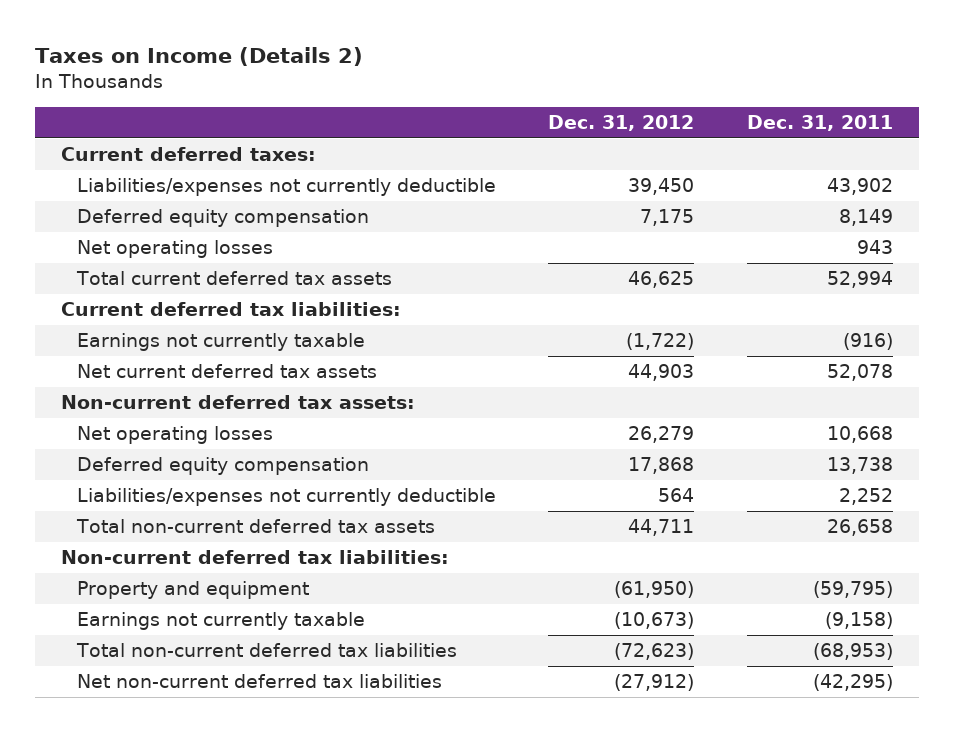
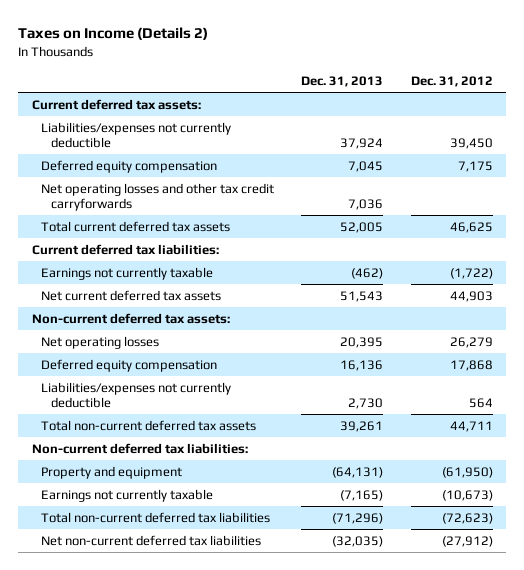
- | Dec. 31, 2012 | Dec. 31, 2011
+ | Dec. 31, 2013 | Dec. 31, 2012
- Current deferred taxes:
+ Current deferred tax assets:
- Net operating losses | | 943
+ Net operating losses and other tax credit carryforwards | 7,036 |

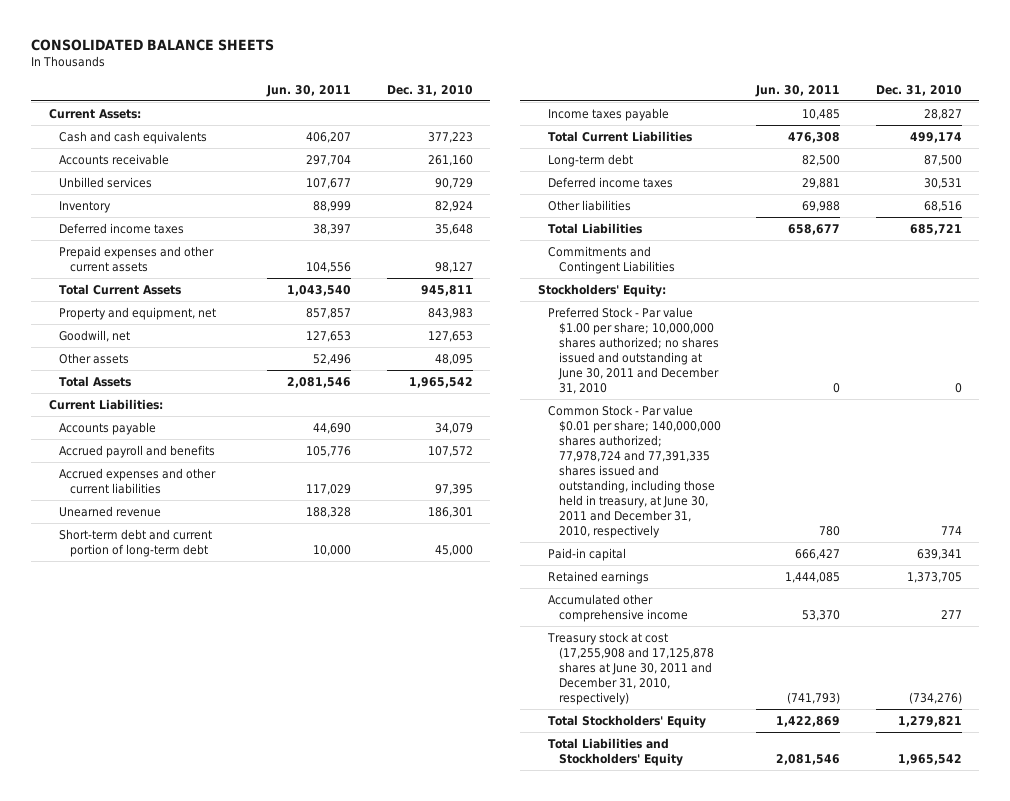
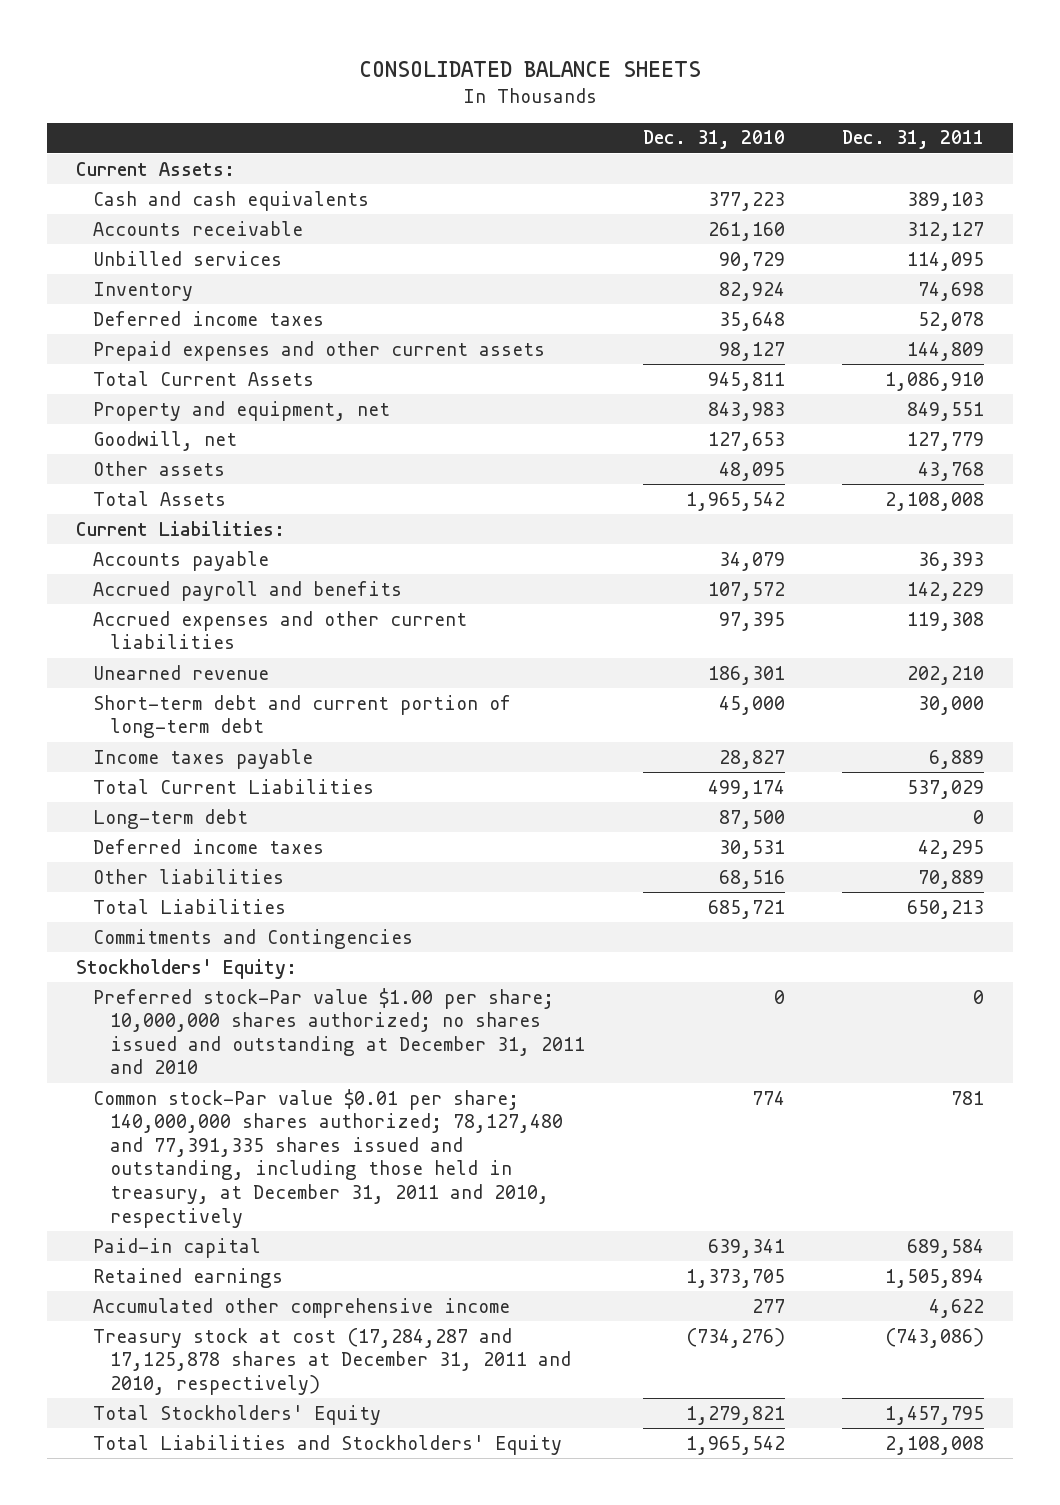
- | Jun. 30, 2011 | Dec. 31, 2010
+ | Dec. 31, 2010 | Dec. 31, 2011
- Commitments and Contingent Liabilities
+ Commitments and Contingencies
- Preferred Stock - Par value $1.00 per share; 10,000,000 shares authorized; no shares issued and outstanding at June 30, 2011 and December 31, 2010 | 0 | 0
- Common Stock - Par value $0.01 per share; 140,000,000 shares authorized; 77,978,724 and 77,391,335 shares issued and outstanding, including those held in treasury, at June 30, 2011 and December 31, 2010, respectively | 780 | 774
+ Preferred stock-Par value $1.00 per share; 10,000,000 shares authorized; no shares issued and outstanding at December 31, 2011 and 2010 | 0 | 0
+ Common stock-Par value $0.01 per share; 140,000,000 shares authorized; 78,127,480 and 77,391,335 shares issued and outstanding, including those held in treasury, at December 31, 2011 and 2010, respectively | 774 | 781
- Treasury stock at cost (17,255,908 and 17,125,878 shares at June 30, 2011 and December 31, 2010, respectively) | (741,793) | (734,276)
+ Treasury stock at cost (17,284,287 and 17,125,878 shares at December 31, 2011 and 2010, respectively) | (734,276) | (743,086)

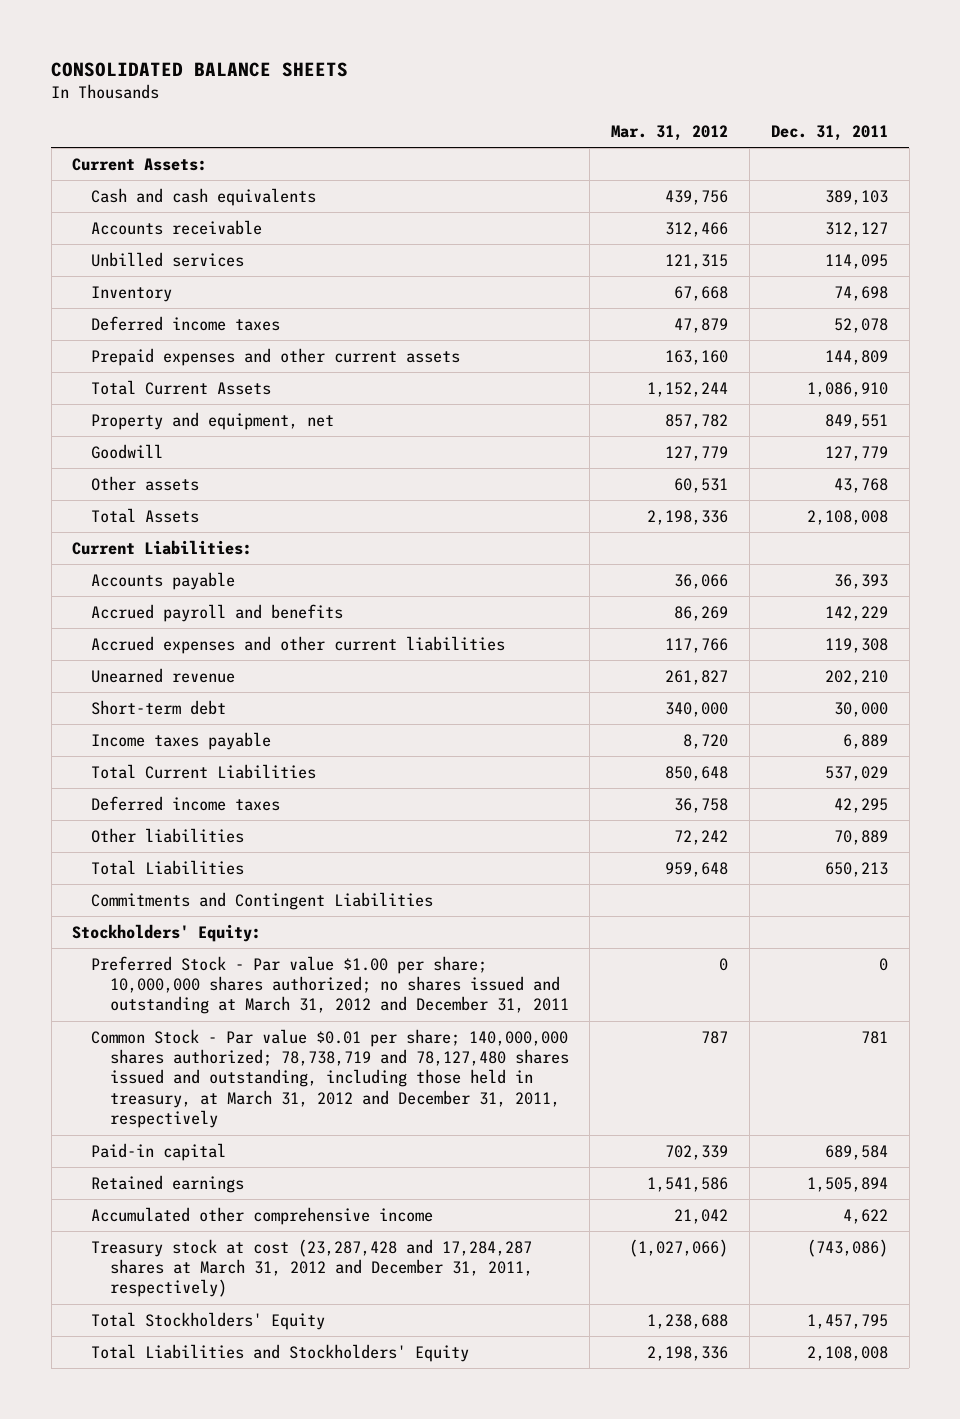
- | Dec. 31, 2010 | Dec. 31, 2011
+ | Mar. 31, 2012 | Dec. 31, 2011
- Goodwill, net | 127,653 | 127,779
+ Goodwill | 127,779 | 127,779
- Short-term debt and current portion of long-term debt | 45,000 | 30,000
+ Short-term debt | 340,000 | 30,000
- Long-term debt | 87,500 | 0
- Commitments and Contingencies
+ Commitments and Contingent Liabilities
- Preferred stock-Par value $1.00 per share; 10,000,000 shares authorized; no shares issued and outstanding at December 31, 2011 and 2010 | 0 | 0
- Common stock-Par value $0.01 per share; 140,000,000 shares authorized; 78,127,480 and 77,391,335 shares issued and outstanding, including those held in treasury, at December 31, 2011 and 2010, respectively | 774 | 781
+ Preferred Stock - Par value $1.00 per share; 10,000,000 shares authorized; no shares issued and outstanding at March 31, 2012 and December 31, 2011 | 0 | 0
+ Common Stock - Par value $0.01 per share; 140,000,000 shares authorized; 78,738,719 and 78,127,480 shares issued and outstanding, including those held in treasury, at March 31, 2012 and December 31, 2011, respectively | 787 | 781
- Treasury stock at cost (17,284,287 and 17,125,878 shares at December 31, 2011 and 2010, respectively) | (734,276) | (743,086)
+ Treasury stock at cost (23,287,428 and 17,284,287 shares at March 31, 2012 and December 31, 2011, respectively) | (1,027,066) | (743,086)

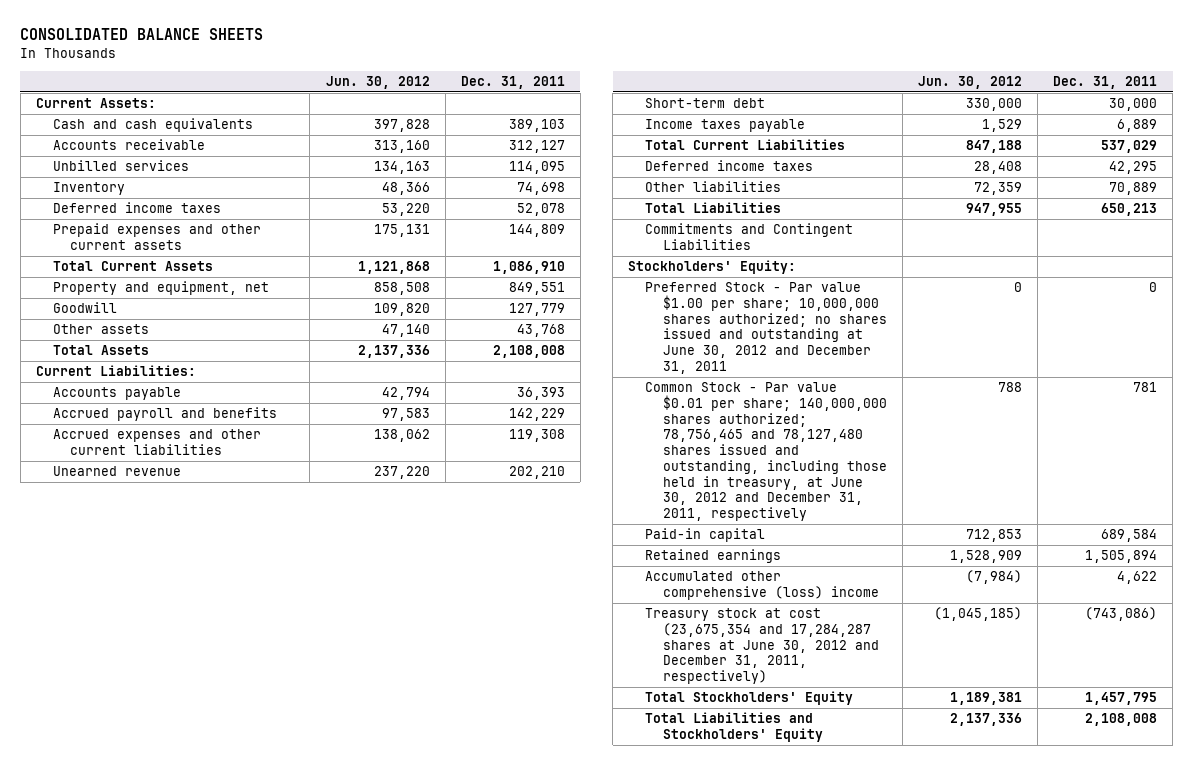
- | Mar. 31, 2012 | Dec. 31, 2011
+ | Jun. 30, 2012 | Dec. 31, 2011
- Preferred Stock - Par value $1.00 per share; 10,000,000 shares authorized; no shares issued and outstanding at March 31, 2012 and December 31, 2011 | 0 | 0
- Common Stock - Par value $0.01 per share; 140,000,000 shares authorized; 78,738,719 and 78,127,480 shares issued and outstanding, including those held in treasury, at March 31, 2012 and December 31, 2011, respectively | 787 | 781
+ Preferred Stock - Par value $1.00 per share; 10,000,000 shares authorized; no shares issued and outstanding at June 30, 2012 and December 31, 2011 | 0 | 0
+ Common Stock - Par value $0.01 per share; 140,000,000 shares authorized; 78,756,465 and 78,127,480 shares issued and outstanding, including those held in treasury, at June 30, 2012 and December 31, 2011, respectively | 788 | 781
- Accumulated other comprehensive income | 21,042 | 4,622
- Treasury stock at cost (23,287,428 and 17,284,287 shares at March 31, 2012 and December 31, 2011, respectively) | (1,027,066) | (743,086)
+ Accumulated other comprehensive (loss) income | (7,984) | 4,622
+ Treasury stock at cost (23,675,354 and 17,284,287 shares at June 30, 2012 and December 31, 2011, respectively) | (1,045,185) | (743,086)

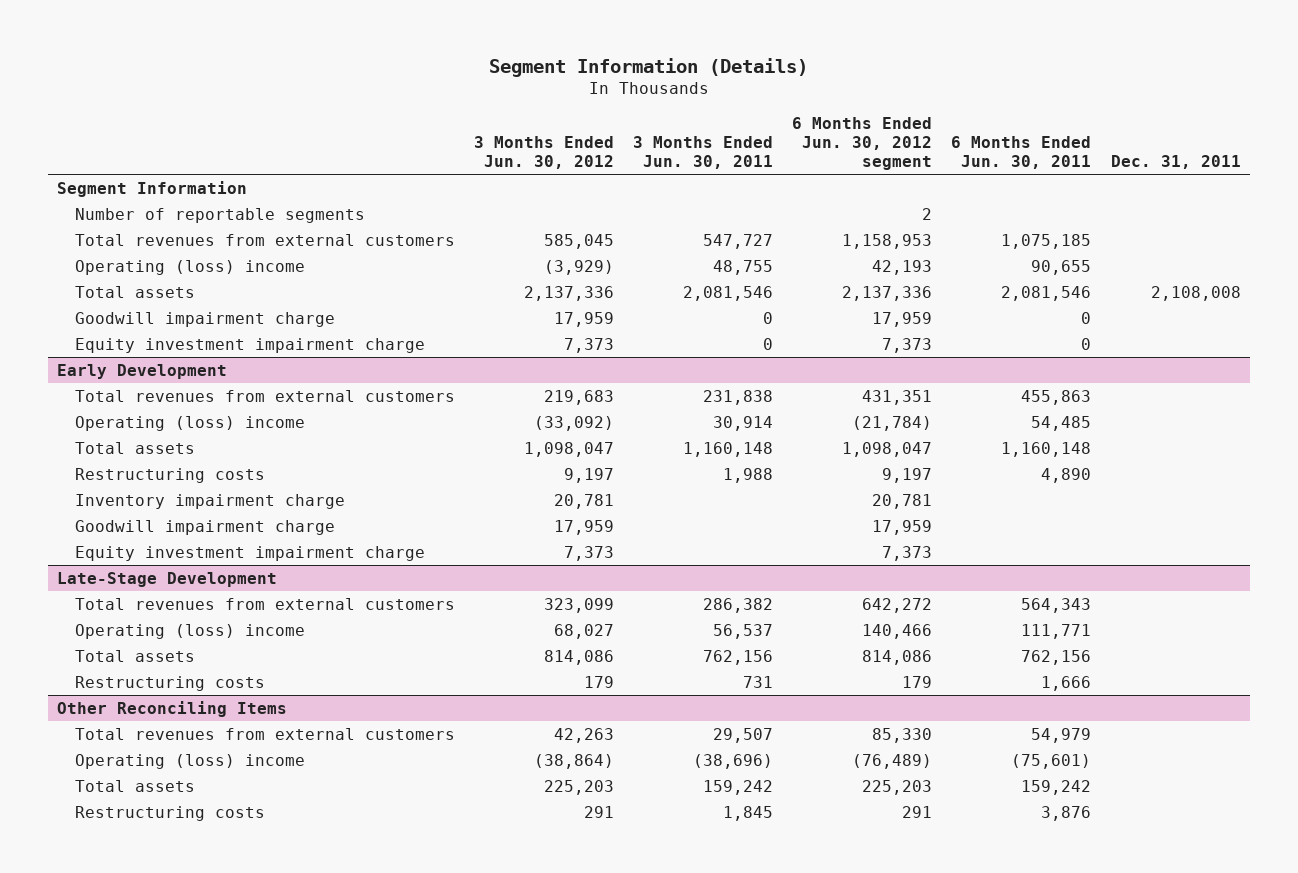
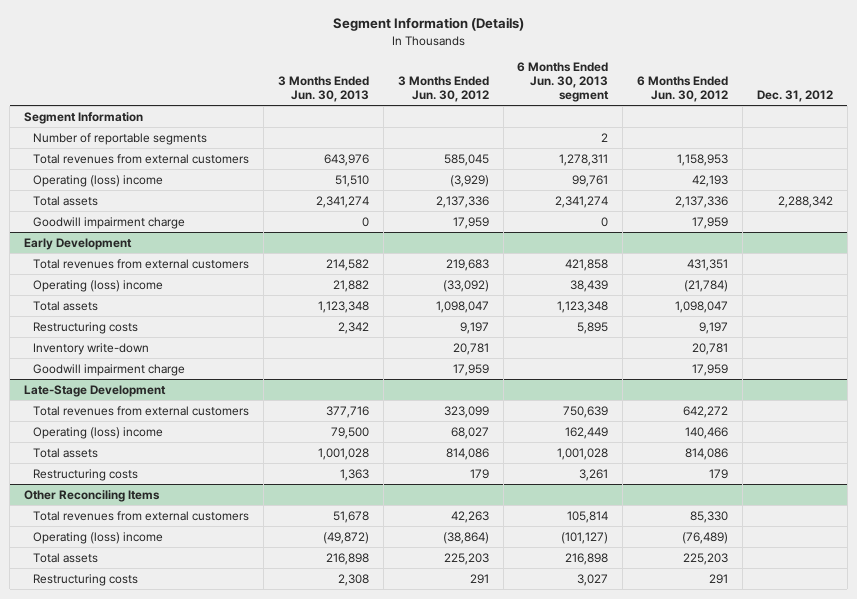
- | 3 Months Ended Jun. 30, 2012 | 3 Months Ended Jun. 30, 2011 | 6 Months Ended Jun. 30, 2012 segment | 6 Months Ended Jun. 30, 2011 | Dec. 31, 2011
+ | 3 Months Ended Jun. 30, 2013 | 3 Months Ended Jun. 30, 2012 | 6 Months Ended Jun. 30, 2013 segment | 6 Months Ended Jun. 30, 2012 | Dec. 31, 2012
- Equity investment impairment charge | 7,373 | 0 | 7,373 | 0 |
@ Early Development
- Inventory impairment charge | 20,781 | | 20,781 | |
+ Inventory write-down | | 20,781 | | 20,781 |
- Equity investment impairment charge | 7,373 | | 7,373 | |

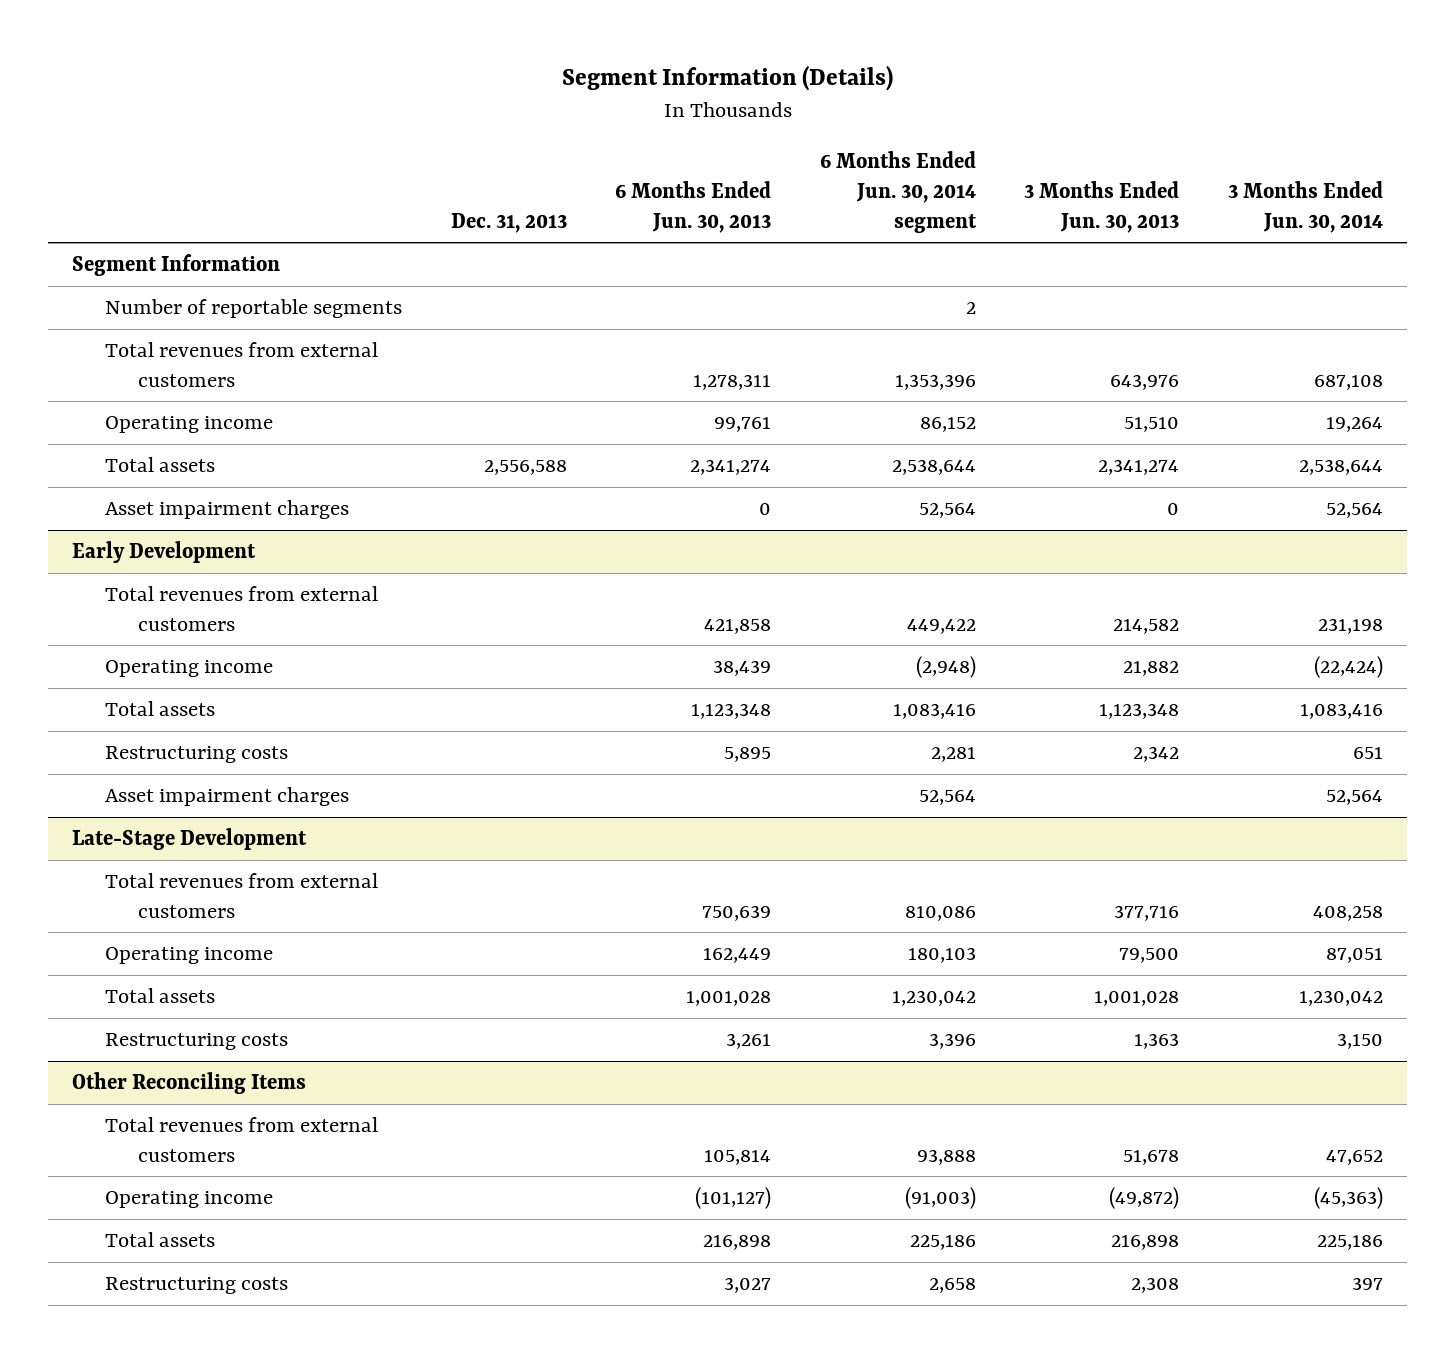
- | 3 Months Ended Jun. 30, 2013 | 3 Months Ended Jun. 30, 2012 | 6 Months Ended Jun. 30, 2013 segment | 6 Months Ended Jun. 30, 2012 | Dec. 31, 2012
+ | Dec. 31, 2013 | 6 Months Ended Jun. 30, 2013 | 6 Months Ended Jun. 30, 2014 segment | 3 Months Ended Jun. 30, 2013 | 3 Months Ended Jun. 30, 2014
- Operating (loss) income | 51,510 | (3,929) | 99,761 | 42,193 |
+ Operating income | | 99,761 | 86,152 | 51,510 | 19,264
- Goodwill impairment charge | 0 | 17,959 | 0 | 17,959 |
+ Asset impairment charges | | 0 | 52,564 | 0 | 52,564
@ Early Development
- Operating (loss) income | 21,882 | (33,092) | 38,439 | (21,784) |
+ Operating income | | 38,439 | (2,948) | 21,882 | (22,424)
- Inventory write-down | | 20,781 | | 20,781 |
- Goodwill impairment charge | | 17,959 | | 17,959 |
+ Asset impairment charges | | | 52,564 | | 52,564
@ Late-Stage Development
- Operating (loss) income | 79,500 | 68,027 | 162,449 | 140,466 |
+ Operating income | | 162,449 | 180,103 | 79,500 | 87,051
@ Other Reconciling Items
- Operating (loss) income | (49,872) | (38,864) | (101,127) | (76,489) |
+ Operating income | | (101,127) | (91,003) | (49,872) | (45,363)

